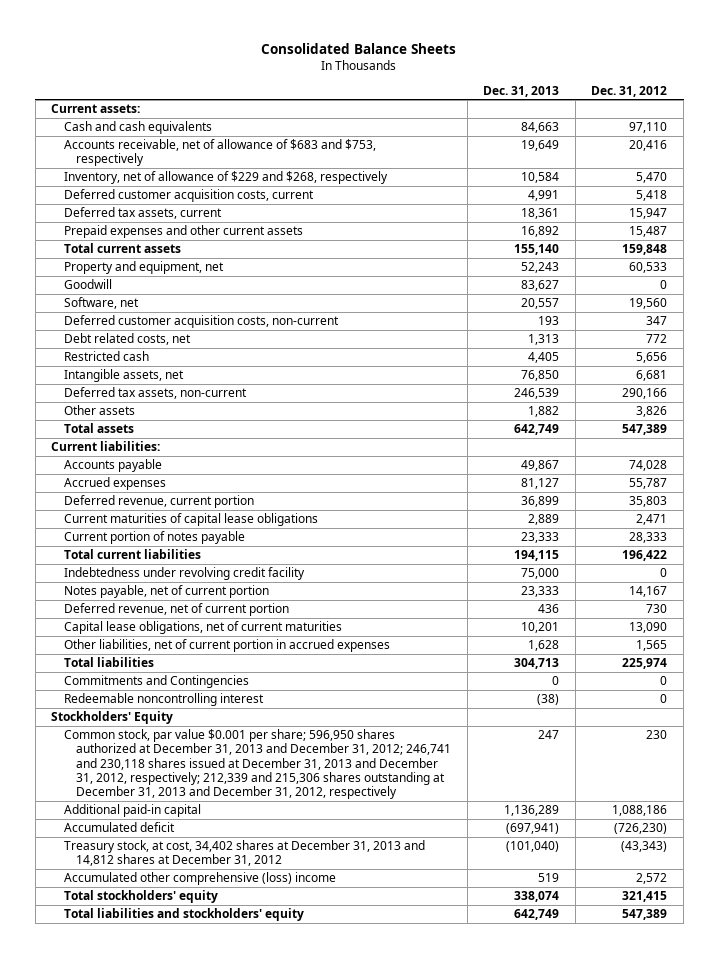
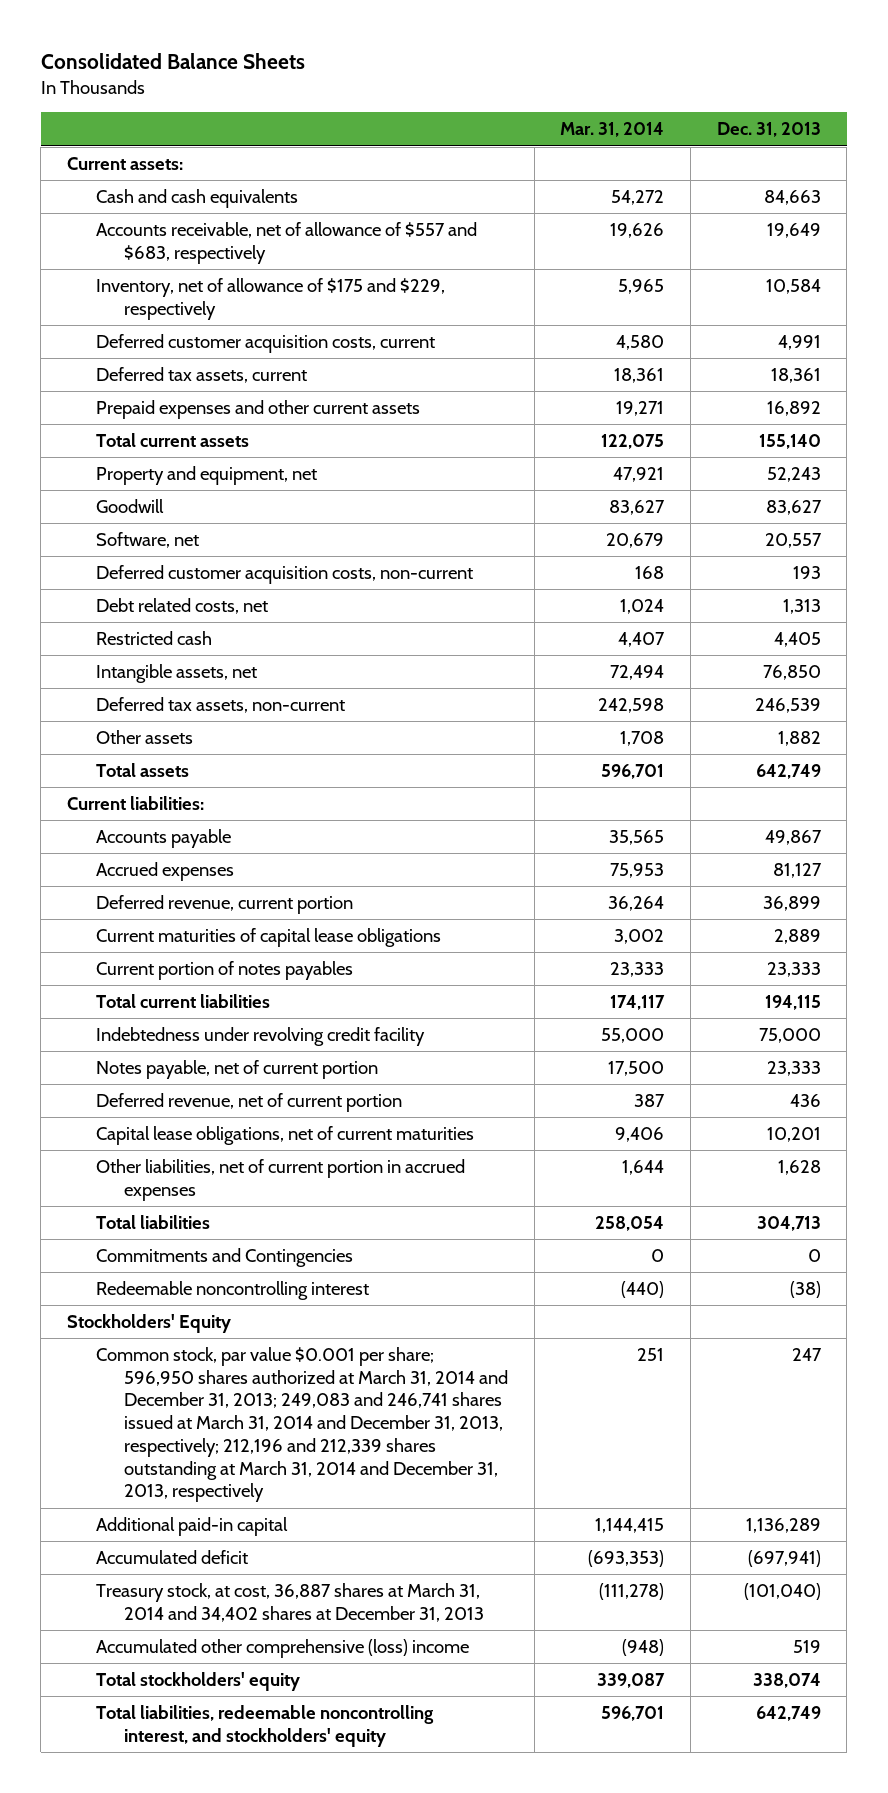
- | Dec. 31, 2013 | Dec. 31, 2012
+ | Mar. 31, 2014 | Dec. 31, 2013
- Accounts receivable, net of allowance of $683 and $753, respectively | 19,649 | 20,416
- Inventory, net of allowance of $229 and $268, respectively | 10,584 | 5,470
+ Accounts receivable, net of allowance of $557 and $683, respectively | 19,626 | 19,649
+ Inventory, net of allowance of $175 and $229, respectively | 5,965 | 10,584
- Current portion of notes payable | 23,333 | 28,333
+ Current portion of notes payables | 23,333 | 23,333
- Common stock, par value $0.001 per share; 596,950 shares authorized at December 31, 2013 and December 31, 2012; 246,741 and 230,118 shares issued at December 31, 2013 and December 31, 2012, respectively; 212,339 and 215,306 shares outstanding at December 31, 2013 and December 31, 2012, respectively | 247 | 230
+ Common stock, par value $0.001 per share; 596,950 shares authorized at March 31, 2014 and December 31, 2013; 249,083 and 246,741 shares issued at March 31, 2014 and December 31, 2013, respectively; 212,196 and 212,339 shares outstanding at March 31, 2014 and December 31, 2013, respectively | 251 | 247
- Treasury stock, at cost, 34,402 shares at December 31, 2013 and 14,812 shares at December 31, 2012 | (101,040) | (43,343)
+ Treasury stock, at cost, 36,887 shares at March 31, 2014 and 34,402 shares at December 31, 2013 | (111,278) | (101,040)
- Total liabilities and stockholders' equity | 642,749 | 547,389
+ Total liabilities, redeemable noncontrolling interest, and stockholders' equity | 596,701 | 642,749

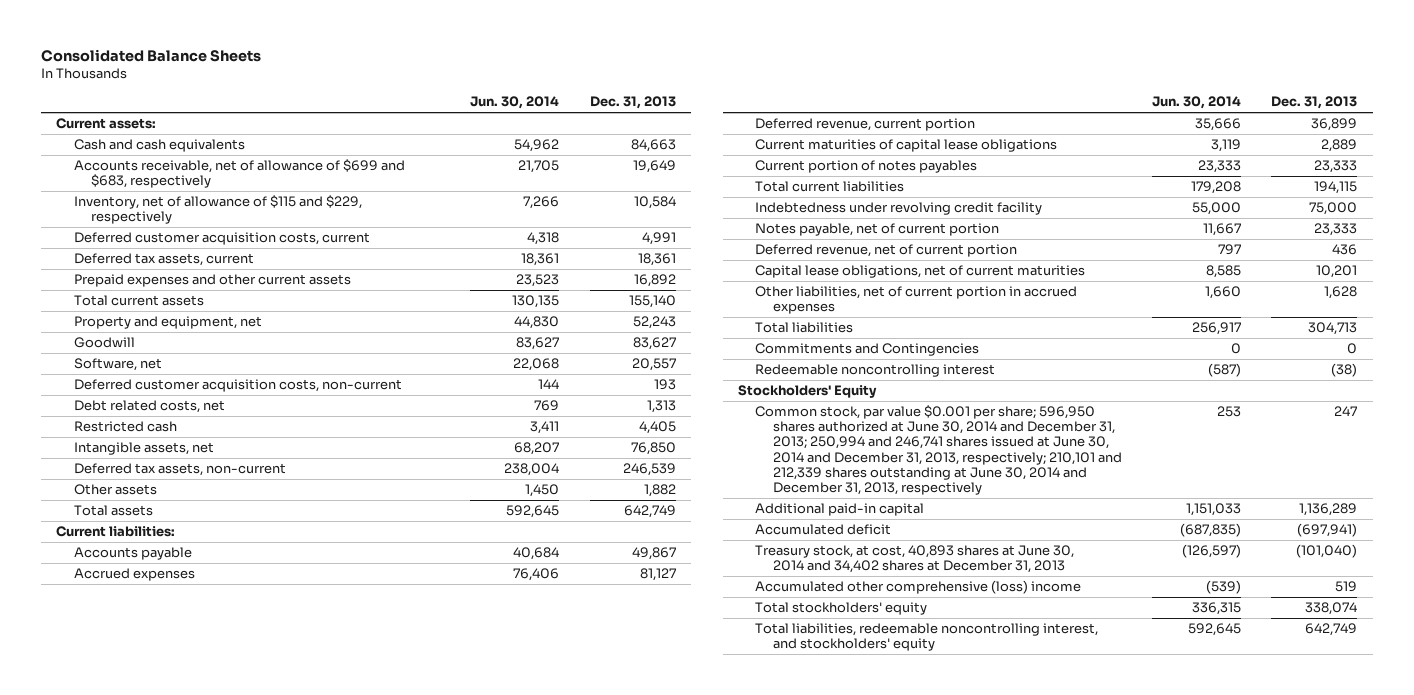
- | Mar. 31, 2014 | Dec. 31, 2013
+ | Jun. 30, 2014 | Dec. 31, 2013
- Accounts receivable, net of allowance of $557 and $683, respectively | 19,626 | 19,649
- Inventory, net of allowance of $175 and $229, respectively | 5,965 | 10,584
+ Accounts receivable, net of allowance of $699 and $683, respectively | 21,705 | 19,649
+ Inventory, net of allowance of $115 and $229, respectively | 7,266 | 10,584
- Common stock, par value $0.001 per share; 596,950 shares authorized at March 31, 2014 and December 31, 2013; 249,083 and 246,741 shares issued at March 31, 2014 and December 31, 2013, respectively; 212,196 and 212,339 shares outstanding at March 31, 2014 and December 31, 2013, respectively | 251 | 247
+ Common stock, par value $0.001 per share; 596,950 shares authorized at June 30, 2014 and December 31, 2013; 250,994 and 246,741 shares issued at June 30, 2014 and December 31, 2013, respectively; 210,101 and 212,339 shares outstanding at June 30, 2014 and December 31, 2013, respectively | 253 | 247
- Treasury stock, at cost, 36,887 shares at March 31, 2014 and 34,402 shares at December 31, 2013 | (111,278) | (101,040)
+ Treasury stock, at cost, 40,893 shares at June 30, 2014 and 34,402 shares at December 31, 2013 | (126,597) | (101,040)

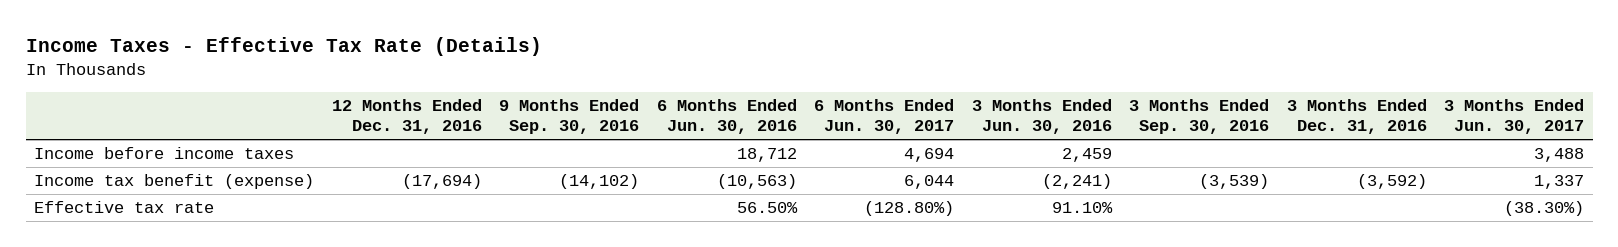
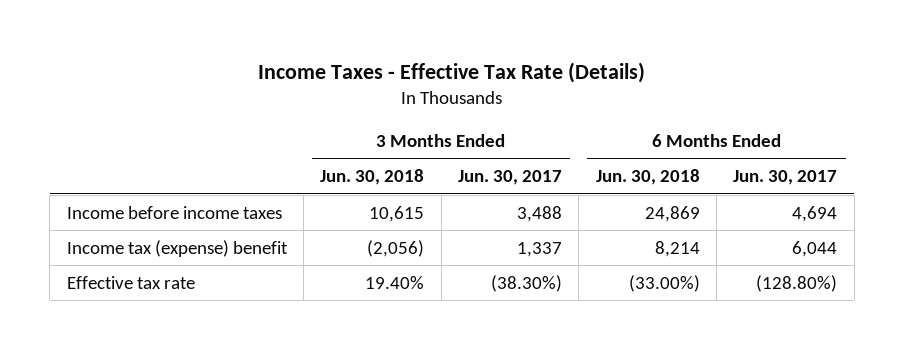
- | 12 Months Ended Dec. 31, 2016 | 9 Months Ended Sep. 30, 2016 | 6 Months Ended Jun. 30, 2016 | 6 Months Ended Jun. 30, 2017 | 3 Months Ended Jun. 30, 2016 | 3 Months Ended Sep. 30, 2016 | 3 Months Ended Dec. 31, 2016 | 3 Months Ended Jun. 30, 2017
+ | 3 Months Ended Jun. 30, 2018 | 3 Months Ended Jun. 30, 2017 | 6 Months Ended Jun. 30, 2018 | 6 Months Ended Jun. 30, 2017
- Income tax benefit (expense) | (17,694) | (14,102) | (10,563) | 6,044 | (2,241) | (3,539) | (3,592) | 1,337
+ Income tax (expense) benefit | (2,056) | 1,337 | 8,214 | 6,044

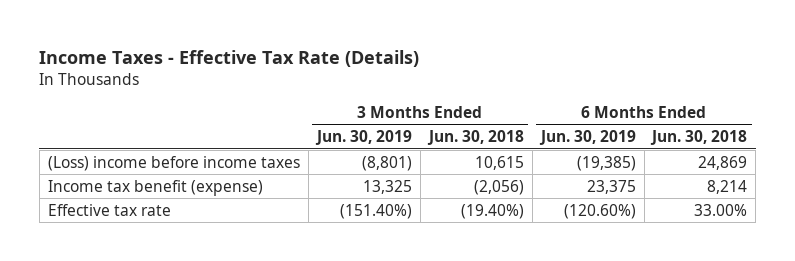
- | 3 Months Ended Jun. 30, 2018 | 3 Months Ended Jun. 30, 2017 | 6 Months Ended Jun. 30, 2018 | 6 Months Ended Jun. 30, 2017
+ | 3 Months Ended Jun. 30, 2019 | 3 Months Ended Jun. 30, 2018 | 6 Months Ended Jun. 30, 2019 | 6 Months Ended Jun. 30, 2018
- Income before income taxes | 10,615 | 3,488 | 24,869 | 4,694
- Income tax (expense) benefit | (2,056) | 1,337 | 8,214 | 6,044
- Effective tax rate | 19.40% | (38.30%) | (33.00%) | (128.80%)
+ (Loss) income before income taxes | (8,801) | 10,615 | (19,385) | 24,869
+ Income tax benefit (expense) | 13,325 | (2,056) | 23,375 | 8,214
+ Effective tax rate | (151.40%) | (19.40%) | (120.60%) | 33.00%

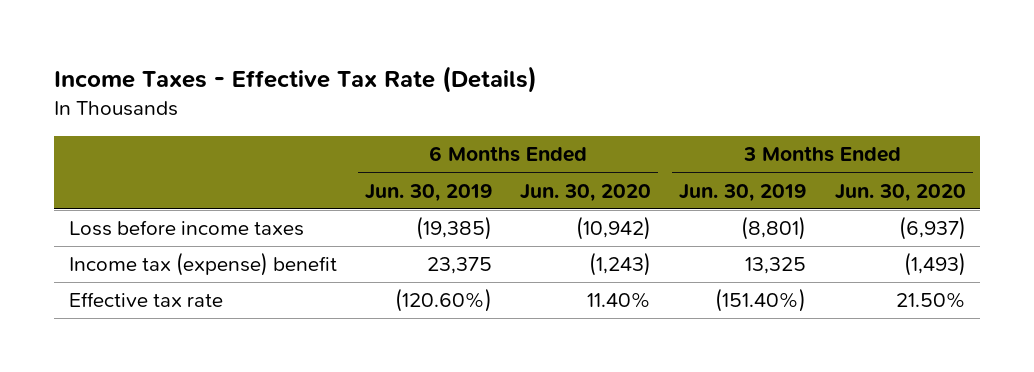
- | 3 Months Ended Jun. 30, 2019 | 3 Months Ended Jun. 30, 2018 | 6 Months Ended Jun. 30, 2019 | 6 Months Ended Jun. 30, 2018
+ | 6 Months Ended Jun. 30, 2019 | 6 Months Ended Jun. 30, 2020 | 3 Months Ended Jun. 30, 2019 | 3 Months Ended Jun. 30, 2020
- (Loss) income before income taxes | (8,801) | 10,615 | (19,385) | 24,869
- Income tax benefit (expense) | 13,325 | (2,056) | 23,375 | 8,214
+ Loss before income taxes | (19,385) | (10,942) | (8,801) | (6,937)
+ Income tax (expense) benefit | 23,375 | (1,243) | 13,325 | (1,493)

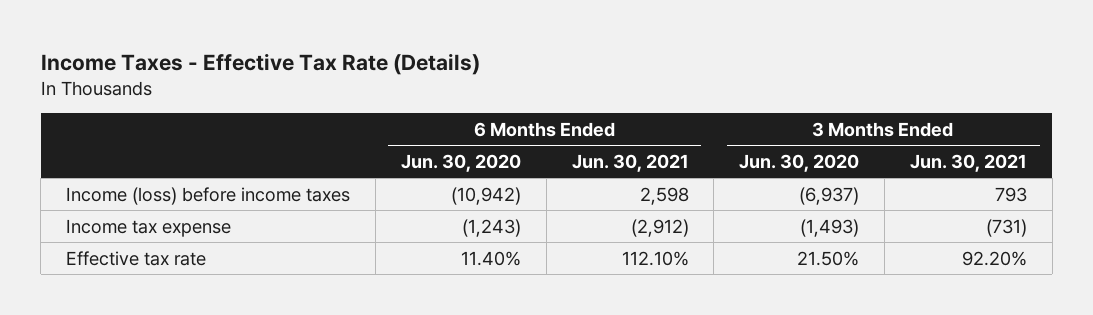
- | 6 Months Ended Jun. 30, 2019 | 6 Months Ended Jun. 30, 2020 | 3 Months Ended Jun. 30, 2019 | 3 Months Ended Jun. 30, 2020
+ | 6 Months Ended Jun. 30, 2020 | 6 Months Ended Jun. 30, 2021 | 3 Months Ended Jun. 30, 2020 | 3 Months Ended Jun. 30, 2021
- Loss before income taxes | (19,385) | (10,942) | (8,801) | (6,937)
- Income tax (expense) benefit | 23,375 | (1,243) | 13,325 | (1,493)
+ Income (loss) before income taxes | (10,942) | 2,598 | (6,937) | 793
+ Income tax expense | (1,243) | (2,912) | (1,493) | (731)

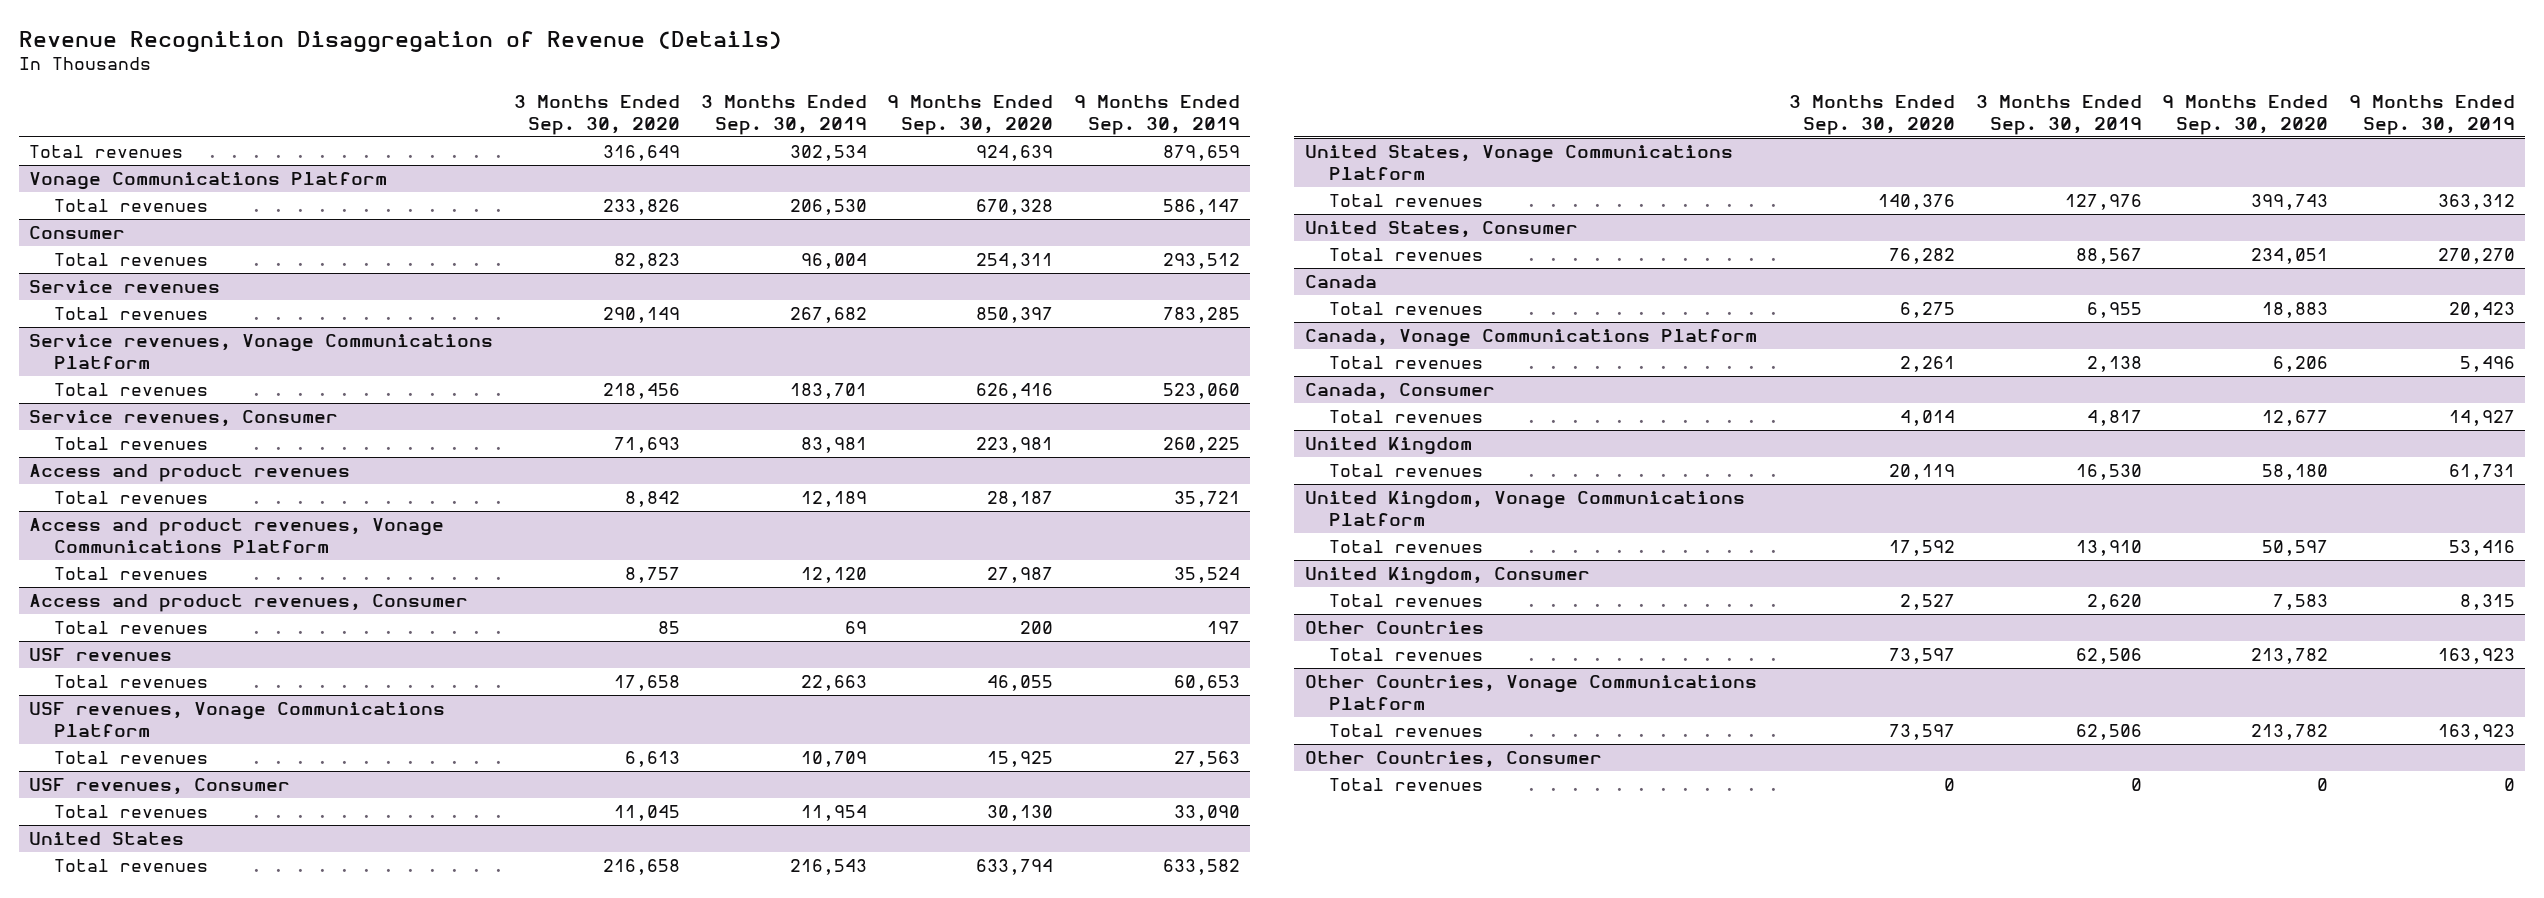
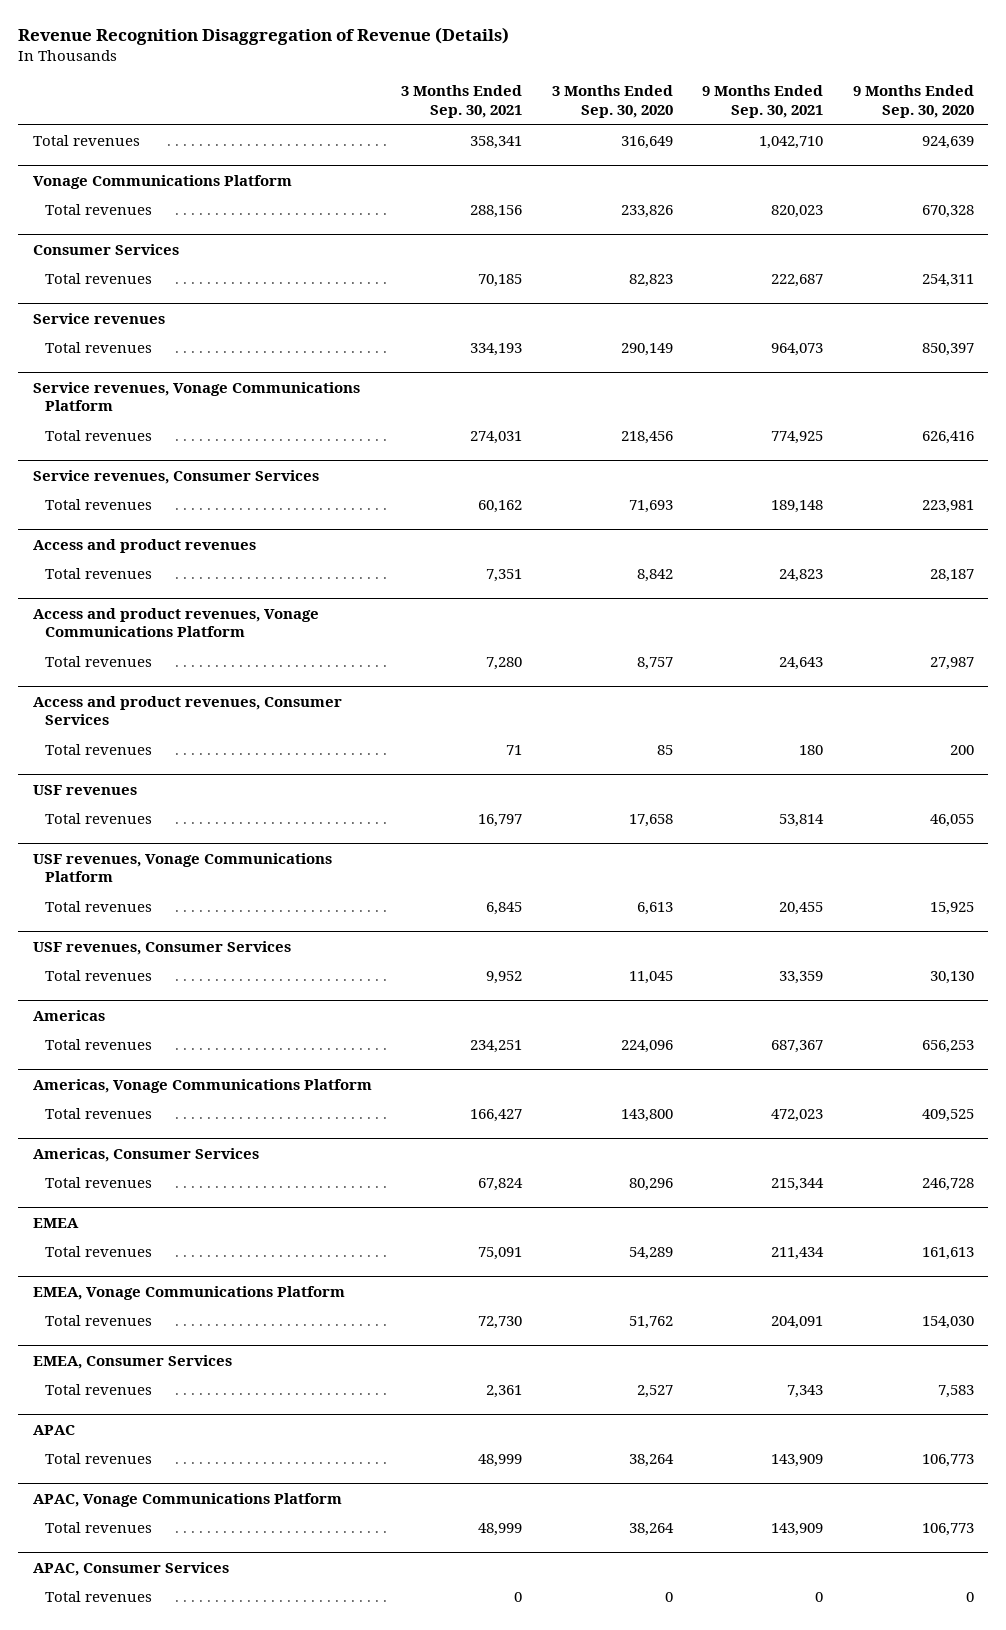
- | 3 Months Ended Sep. 30, 2020 | 3 Months Ended Sep. 30, 2019 | 9 Months Ended Sep. 30, 2020 | 9 Months Ended Sep. 30, 2019
+ | 3 Months Ended Sep. 30, 2021 | 3 Months Ended Sep. 30, 2020 | 9 Months Ended Sep. 30, 2021 | 9 Months Ended Sep. 30, 2020
- Consumer
+ Consumer Services
- Service revenues, Consumer
+ Service revenues, Consumer Services
- Access and product revenues, Consumer
+ Access and product revenues, Consumer Services
- USF revenues, Consumer
+ USF revenues, Consumer Services
- United States
- Total revenues | 216,658 | 216,543 | 633,794 | 633,582
- United States, Vonage Communications Platform
- Total revenues | 140,376 | 127,976 | 399,743 | 363,312
- United States, Consumer
- Total revenues | 76,282 | 88,567 | 234,051 | 270,270
- Canada
- Total revenues | 6,275 | 6,955 | 18,883 | 20,423
- Canada, Vonage Communications Platform
- Total revenues | 2,261 | 2,138 | 6,206 | 5,496
- Canada, Consumer
- Total revenues | 4,014 | 4,817 | 12,677 | 14,927
- United Kingdom
- Total revenues | 20,119 | 16,530 | 58,180 | 61,731
- United Kingdom, Vonage Communications Platform
- Total revenues | 17,592 | 13,910 | 50,597 | 53,416
- United Kingdom, Consumer
+ Americas
+ Total revenues | 234,251 | 224,096 | 687,367 | 656,253
+ Americas, Vonage Communications Platform
+ Total revenues | 166,427 | 143,800 | 472,023 | 409,525
+ Americas, Consumer Services
+ Total revenues | 67,824 | 80,296 | 215,344 | 246,728
+ EMEA
+ Total revenues | 75,091 | 54,289 | 211,434 | 161,613
+ EMEA, Vonage Communications Platform
+ Total revenues | 72,730 | 51,762 | 204,091 | 154,030
+ EMEA, Consumer Services
- Other Countries
- Total revenues | 73,597 | 62,506 | 213,782 | 163,923
- Other Countries, Vonage Communications Platform
- Total revenues | 73,597 | 62,506 | 213,782 | 163,923
- Other Countries, Consumer
+ APAC
+ Total revenues | 48,999 | 38,264 | 143,909 | 106,773
+ APAC, Vonage Communications Platform
+ Total revenues | 48,999 | 38,264 | 143,909 | 106,773
+ APAC, Consumer Services

